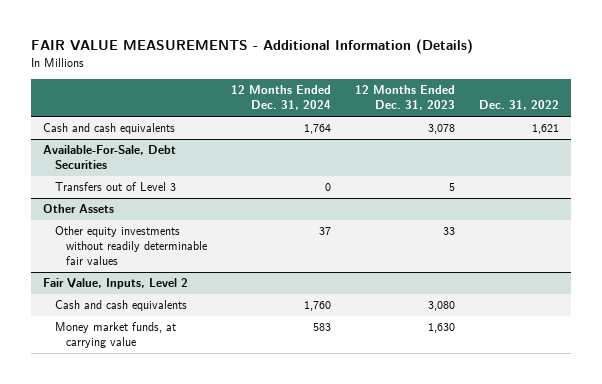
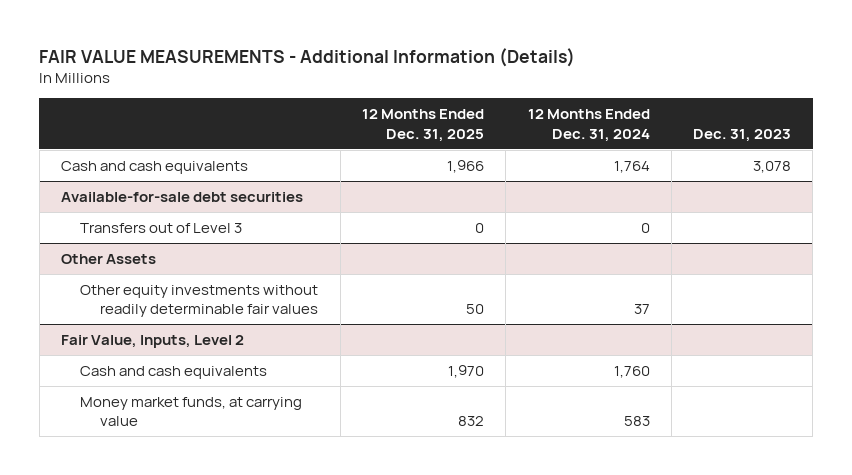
- | 12 Months Ended Dec. 31, 2024 | 12 Months Ended Dec. 31, 2023 | Dec. 31, 2022
+ | 12 Months Ended Dec. 31, 2025 | 12 Months Ended Dec. 31, 2024 | Dec. 31, 2023
- Available-For-Sale, Debt Securities
+ Available-for-sale debt securities

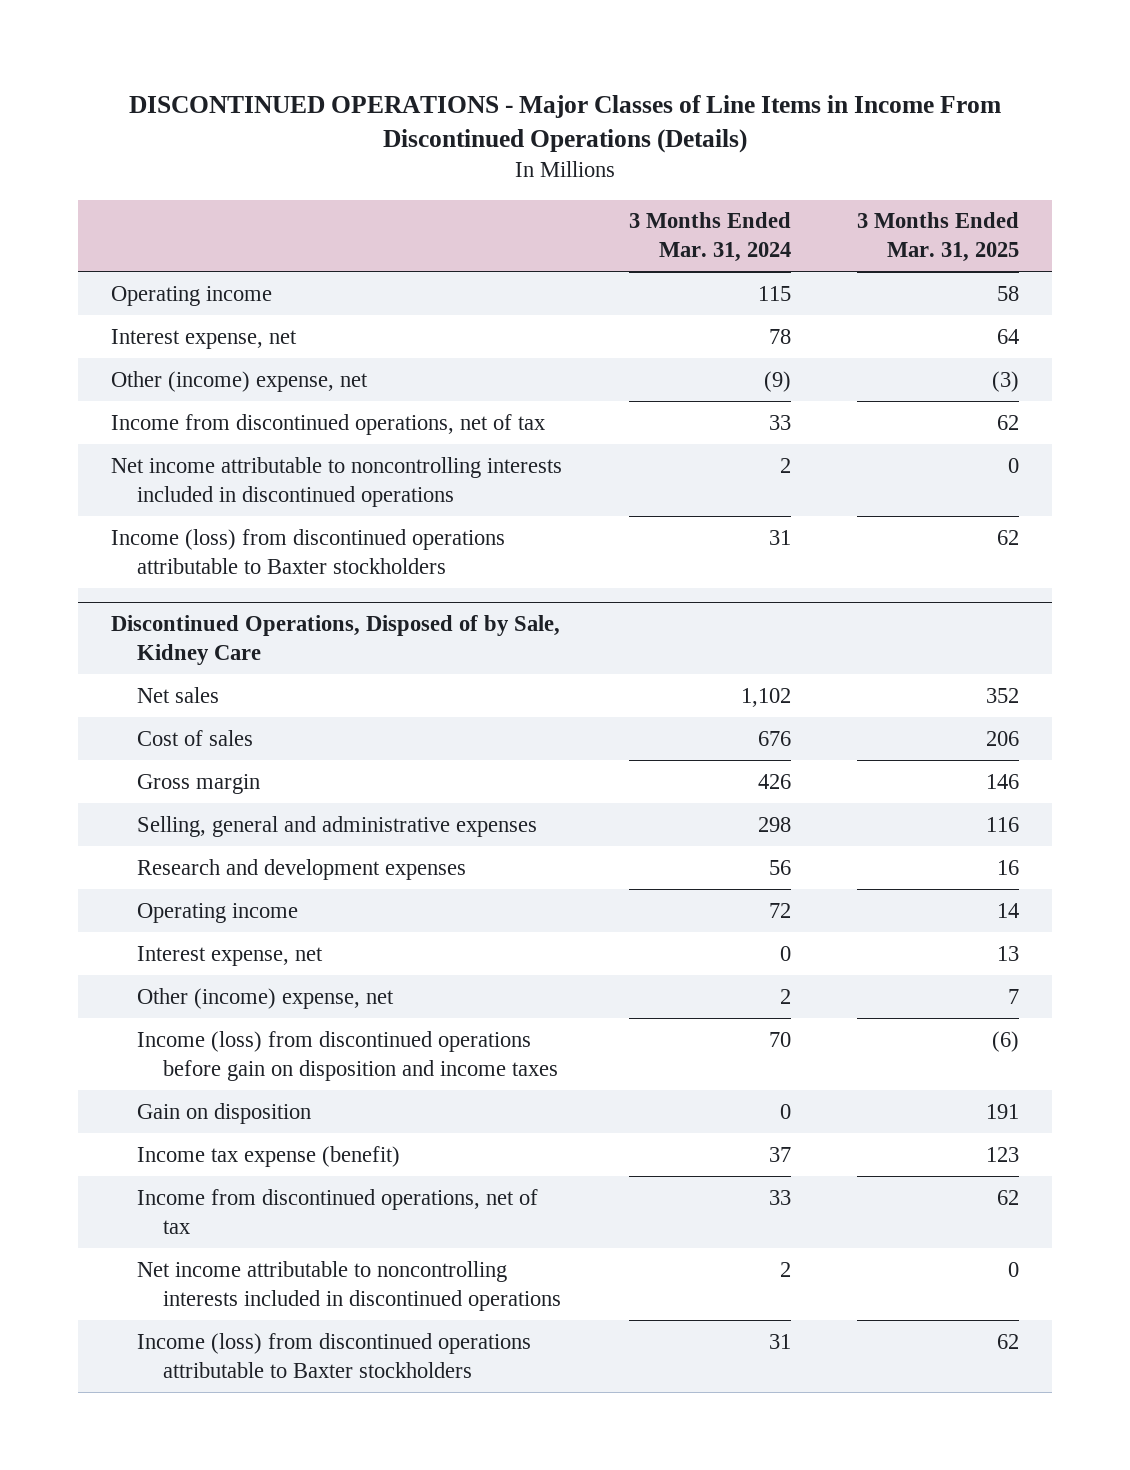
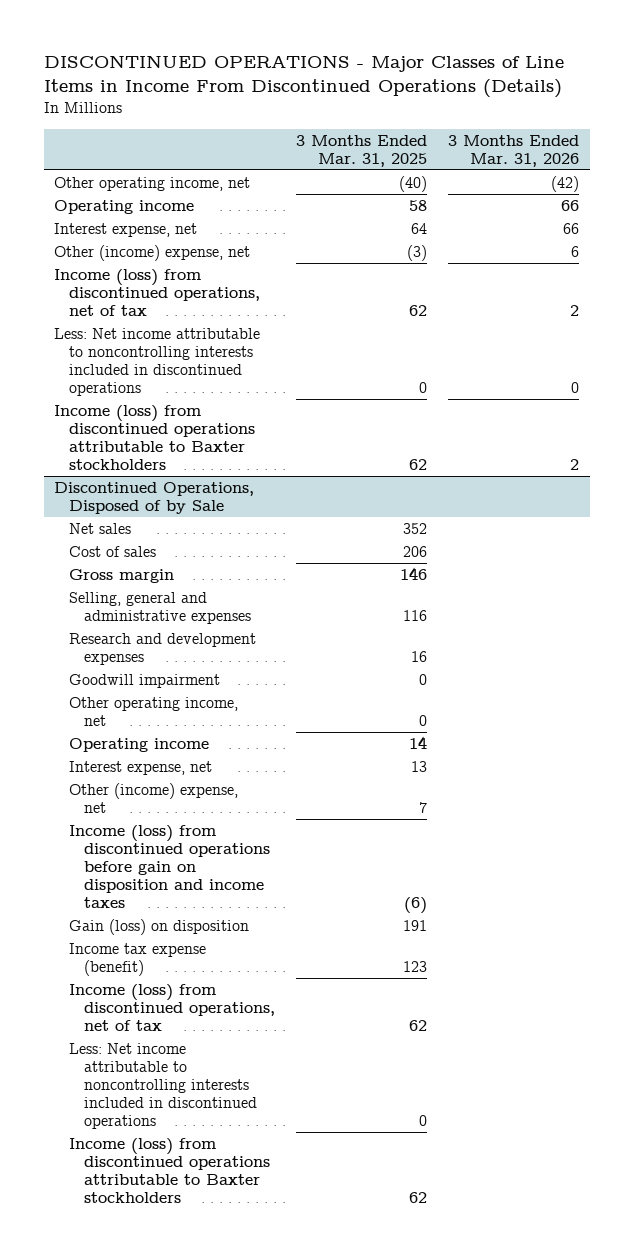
- | 3 Months Ended Mar. 31, 2024 | 3 Months Ended Mar. 31, 2025
+ | 3 Months Ended Mar. 31, 2025 | 3 Months Ended Mar. 31, 2026
+ Other operating income, net | (40) | (42)
- Income from discontinued operations, net of tax | 33 | 62
- Net income attributable to noncontrolling interests included in discontinued operations | 2 | 0
+ Income (loss) from discontinued operations, net of tax | 62 | 2
+ Less: Net income attributable to noncontrolling interests included in discontinued operations | 0 | 0
- Discontinued Operations, Disposed of by Sale, Kidney Care
+ Discontinued Operations, Disposed of by Sale
+ Goodwill impairment | 0 |
+ Other operating income, net | 0 |
- Gain on disposition | 0 | 191
+ Gain (loss) on disposition | 191 |
- Income from discontinued operations, net of tax | 33 | 62
- Net income attributable to noncontrolling interests included in discontinued operations | 2 | 0
+ Income (loss) from discontinued operations, net of tax | 62 |
+ Less: Net income attributable to noncontrolling interests included in discontinued operations | 0 |

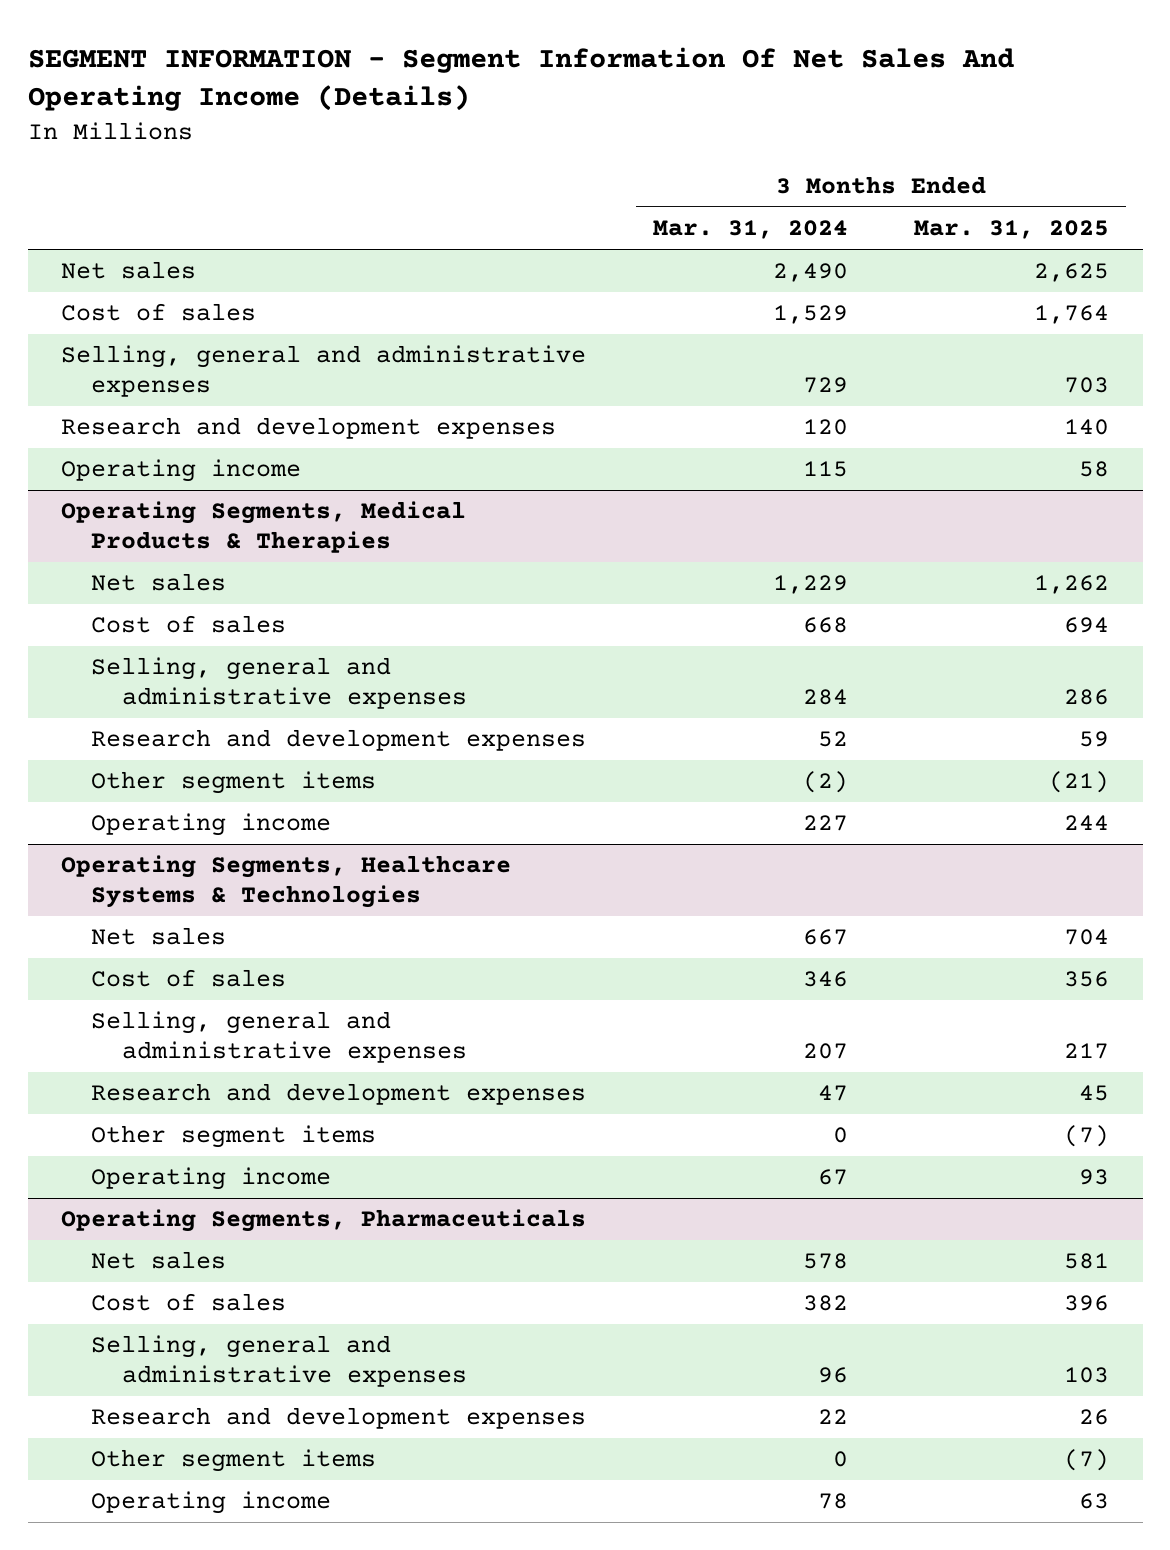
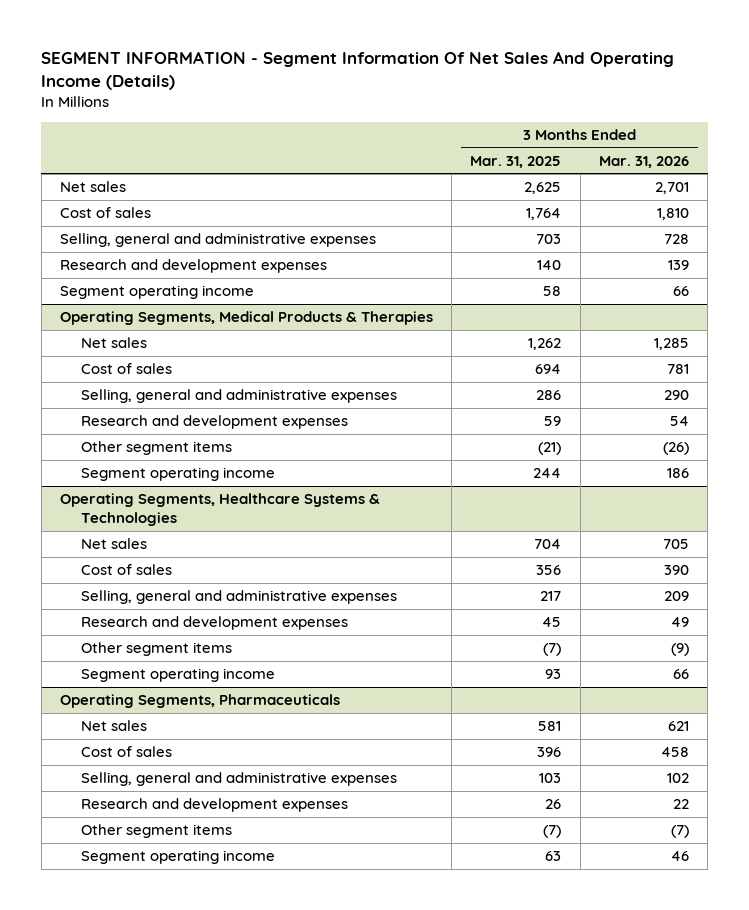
- | 3 Months Ended Mar. 31, 2024 | 3 Months Ended Mar. 31, 2025
+ | 3 Months Ended Mar. 31, 2025 | 3 Months Ended Mar. 31, 2026
- Operating income | 115 | 58
+ Segment operating income | 58 | 66
@ Operating Segments, Medical Products & Therapies
- Operating income | 227 | 244
+ Segment operating income | 244 | 186
@ Operating Segments, Healthcare Systems & Technologies
- Operating income | 67 | 93
+ Segment operating income | 93 | 66
@ Operating Segments, Pharmaceuticals
- Operating income | 78 | 63
+ Segment operating income | 63 | 46

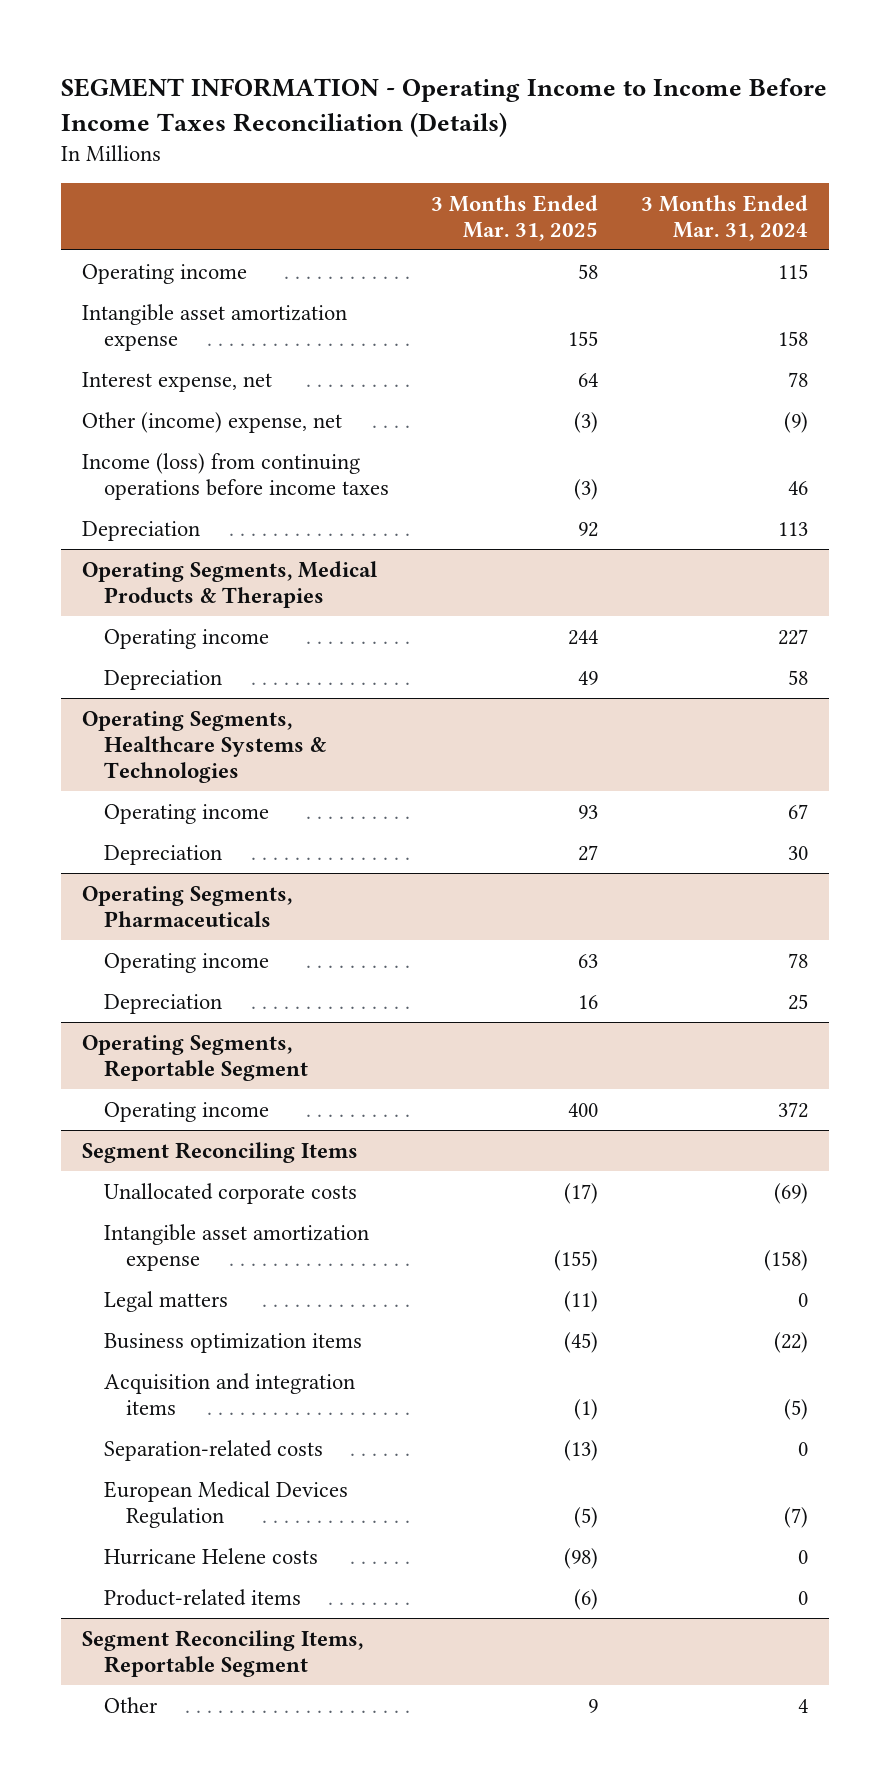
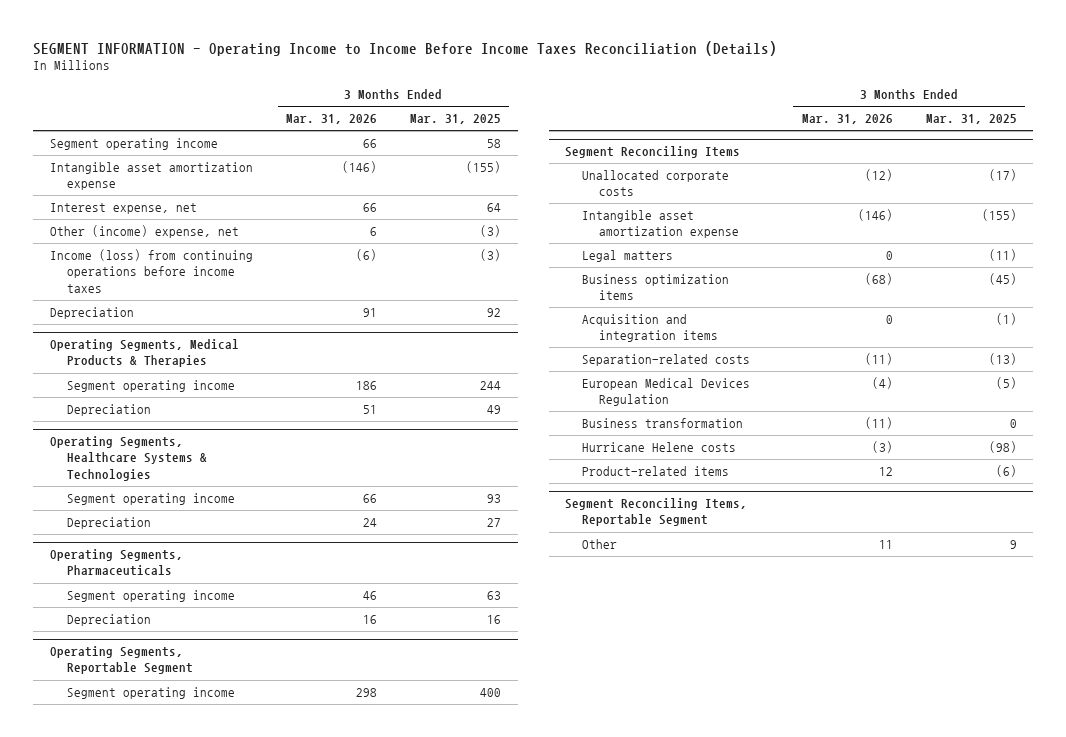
- | 3 Months Ended Mar. 31, 2025 | 3 Months Ended Mar. 31, 2024
+ | 3 Months Ended Mar. 31, 2026 | 3 Months Ended Mar. 31, 2025
- Operating income | 58 | 115
- Intangible asset amortization expense | 155 | 158
+ Segment operating income | 66 | 58
+ Intangible asset amortization expense | (146) | (155)
@ Operating Segments, Medical Products & Therapies
- Operating income | 244 | 227
+ Segment operating income | 186 | 244
@ Operating Segments, Healthcare Systems & Technologies
- Operating income | 93 | 67
+ Segment operating income | 66 | 93
@ Operating Segments, Pharmaceuticals
- Operating income | 63 | 78
+ Segment operating income | 46 | 63
@ Operating Segments, Reportable Segment
- Operating income | 400 | 372
+ Segment operating income | 298 | 400
@ Segment Reconciling Items
+ Business transformation | (11) | 0

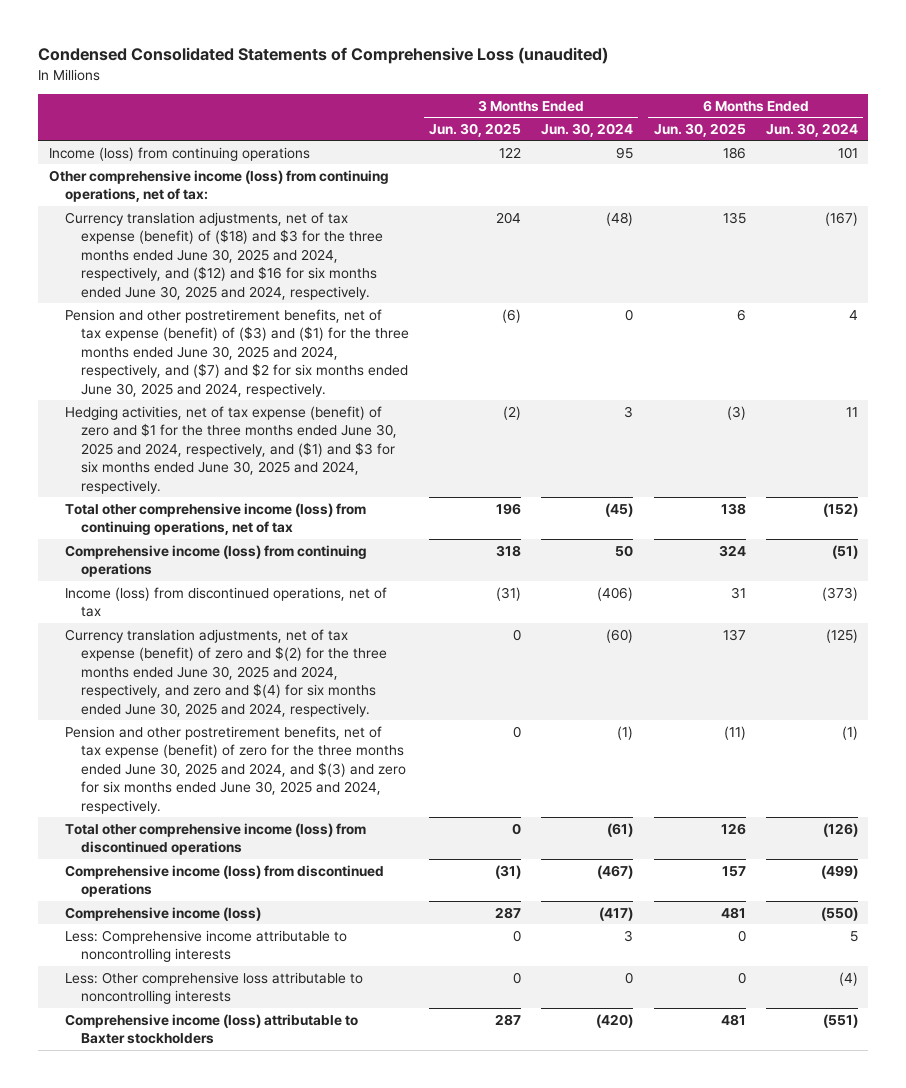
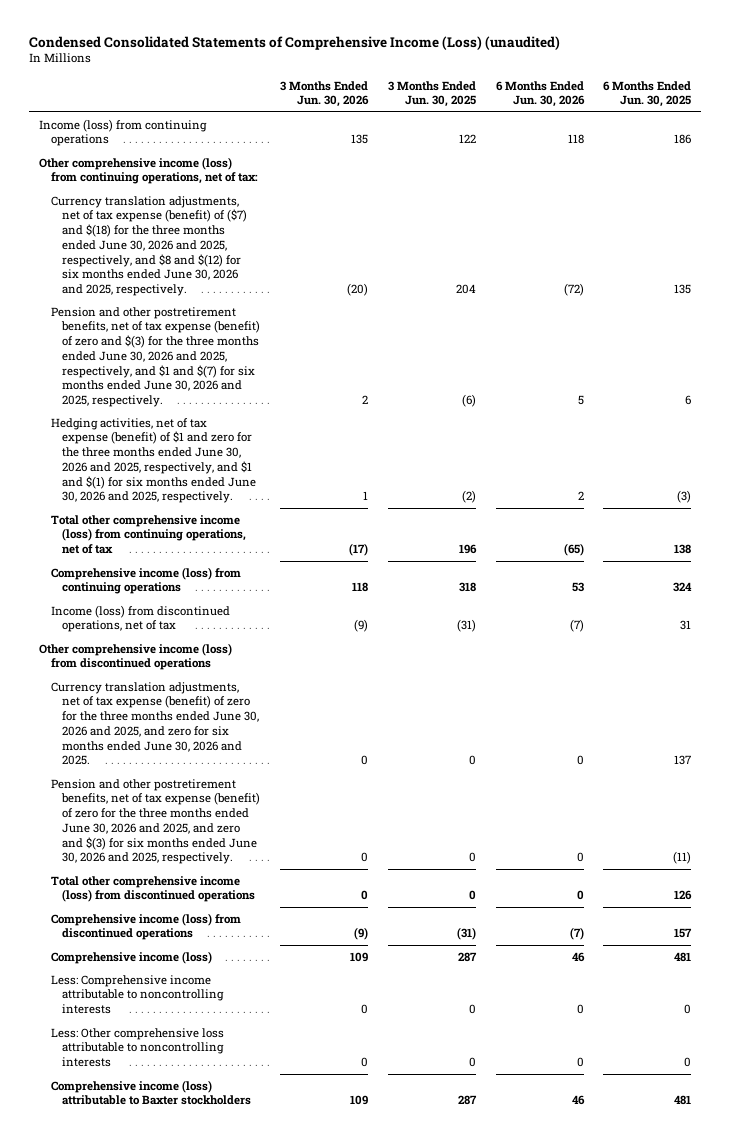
- Condensed Consolidated Statements of Comprehensive Loss (unaudited)
+ Condensed Consolidated Statements of Comprehensive Income (Loss) (unaudited)
- | 3 Months Ended Jun. 30, 2025 | 3 Months Ended Jun. 30, 2024 | 6 Months Ended Jun. 30, 2025 | 6 Months Ended Jun. 30, 2024
+ | 3 Months Ended Jun. 30, 2026 | 3 Months Ended Jun. 30, 2025 | 6 Months Ended Jun. 30, 2026 | 6 Months Ended Jun. 30, 2025
- Currency translation adjustments, net of tax expense (benefit) of ($18) and $3 for the three months ended June 30, 2025 and 2024, respectively, and ($12) and $16 for six months ended June 30, 2025 and 2024, respectively. | 204 | (48) | 135 | (167)
- Pension and other postretirement benefits, net of tax expense (benefit) of ($3) and ($1) for the three months ended June 30, 2025 and 2024, respectively, and ($7) and $2 for six months ended June 30, 2025 and 2024, respectively. | (6) | 0 | 6 | 4
- Hedging activities, net of tax expense (benefit) of zero and $1 for the three months ended June 30, 2025 and 2024, respectively, and ($1) and $3 for six months ended June 30, 2025 and 2024, respectively. | (2) | 3 | (3) | 11
+ Currency translation adjustments, net of tax expense (benefit) of ($7) and $(18) for the three months ended June 30, 2026 and 2025, respectively, and $8 and $(12) for six months ended June 30, 2026 and 2025, respectively. | (20) | 204 | (72) | 135
+ Pension and other postretirement benefits, net of tax expense (benefit) of zero and $(3) for the three months ended June 30, 2026 and 2025, respectively, and $1 and $(7) for six months ended June 30, 2026 and 2025, respectively. | 2 | (6) | 5 | 6
+ Hedging activities, net of tax expense (benefit) of $1 and zero for the three months ended June 30, 2026 and 2025, respectively, and $1 and $(1) for six months ended June 30, 2026 and 2025, respectively. | 1 | (2) | 2 | (3)
- Currency translation adjustments, net of tax expense (benefit) of zero and $(2) for the three months ended June 30, 2025 and 2024, respectively, and zero and $(4) for six months ended June 30, 2025 and 2024, respectively. | 0 | (60) | 137 | (125)
- Pension and other postretirement benefits, net of tax expense (benefit) of zero for the three months ended June 30, 2025 and 2024, and $(3) and zero for six months ended June 30, 2025 and 2024, respectively. | 0 | (1) | (11) | (1)
+ Other comprehensive income (loss) from discontinued operations
+ Currency translation adjustments, net of tax expense (benefit) of zero for the three months ended June 30, 2026 and 2025, and zero for six months ended June 30, 2026 and 2025. | 0 | 0 | 0 | 137
+ Pension and other postretirement benefits, net of tax expense (benefit) of zero for the three months ended June 30, 2026 and 2025, and zero and $(3) for six months ended June 30, 2026 and 2025, respectively. | 0 | 0 | 0 | (11)

